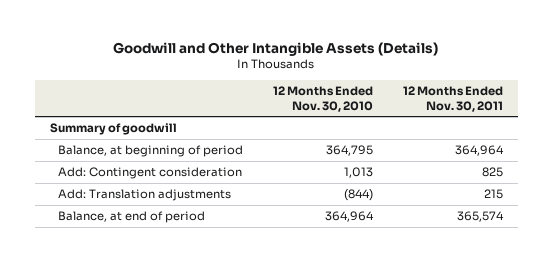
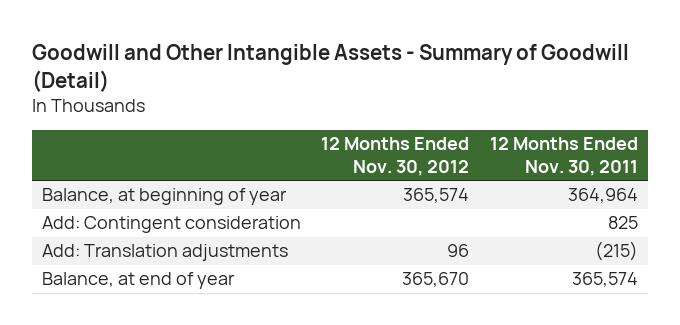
- Goodwill and Other Intangible Assets (Details)
+ Goodwill and Other Intangible Assets - Summary of Goodwill (Detail)
- | 12 Months Ended Nov. 30, 2010 | 12 Months Ended Nov. 30, 2011
+ | 12 Months Ended Nov. 30, 2012 | 12 Months Ended Nov. 30, 2011
- Summary of goodwill
- Balance, at beginning of period | 364,795 | 364,964
+ Balance, at beginning of year | 365,574 | 364,964
- Add: Translation adjustments | (844) | 215
- Balance, at end of period | 364,964 | 365,574
+ Add: Translation adjustments | 96 | (215)
+ Balance, at end of year | 365,670 | 365,574

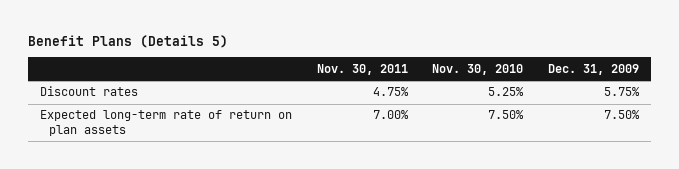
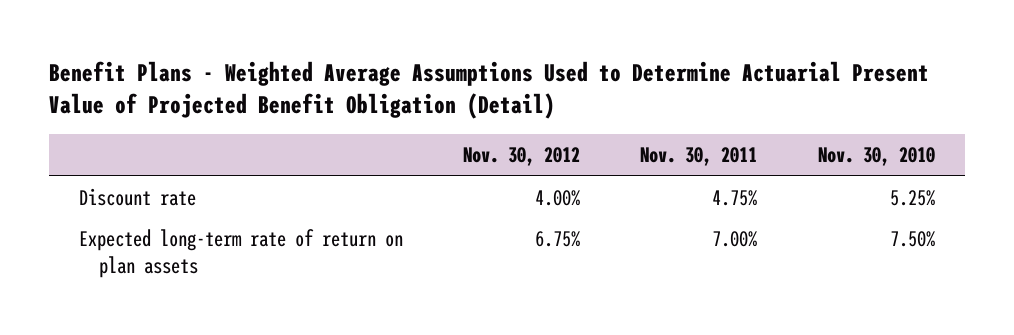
- Benefit Plans (Details 5)
+ Benefit Plans - Weighted Average Assumptions Used to Determine Actuarial Present Value of Projected Benefit Obligation (Detail)
- | Nov. 30, 2011 | Nov. 30, 2010 | Dec. 31, 2009
+ | Nov. 30, 2012 | Nov. 30, 2011 | Nov. 30, 2010
- Discount rates | 4.75% | 5.25% | 5.75%
+ Discount rate | 4.00% | 4.75% | 5.25%

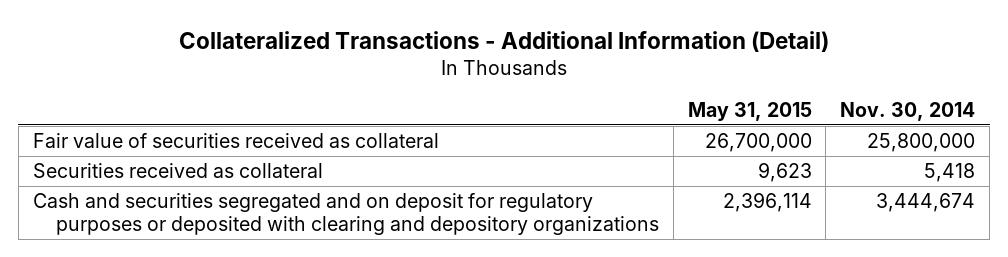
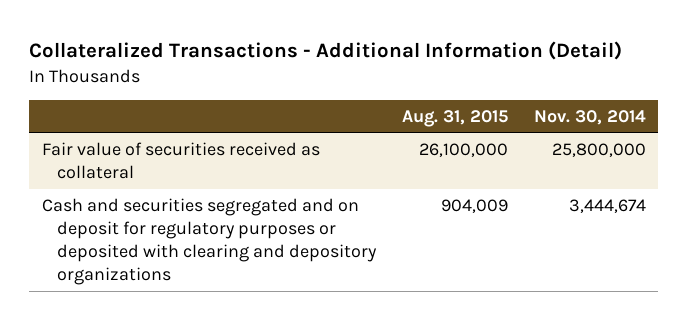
- | May 31, 2015 | Nov. 30, 2014
+ | Aug. 31, 2015 | Nov. 30, 2014
- Securities received as collateral | 9,623 | 5,418

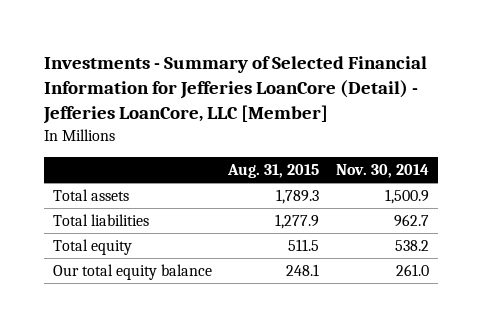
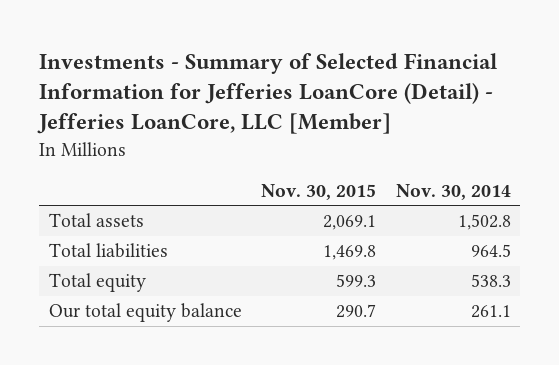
- | Aug. 31, 2015 | Nov. 30, 2014
+ | Nov. 30, 2015 | Nov. 30, 2014
- Total assets | 1,789.3 | 1,500.9
- Total liabilities | 1,277.9 | 962.7
- Total equity | 511.5 | 538.2
- Our total equity balance | 248.1 | 261.0
+ Total assets | 2,069.1 | 1,502.8
+ Total liabilities | 1,469.8 | 964.5
+ Total equity | 599.3 | 538.3
+ Our total equity balance | 290.7 | 261.1

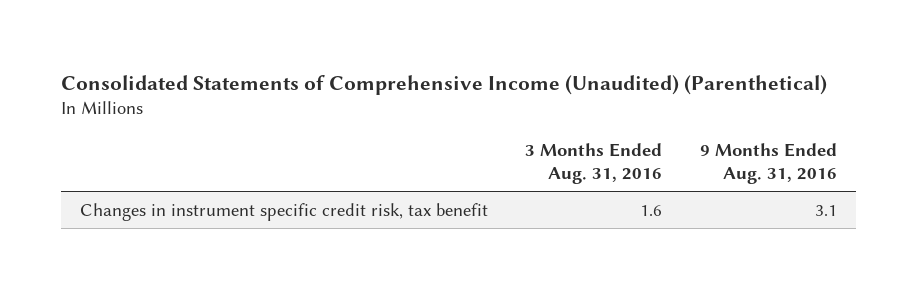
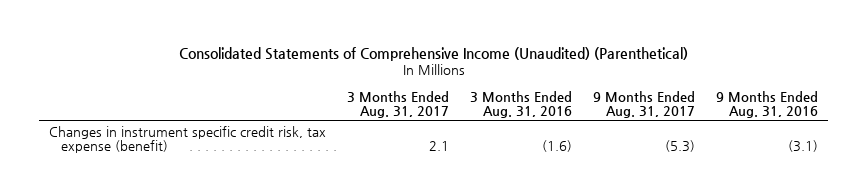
- | 3 Months Ended Aug. 31, 2016 | 9 Months Ended Aug. 31, 2016
+ | 3 Months Ended Aug. 31, 2017 | 3 Months Ended Aug. 31, 2016 | 9 Months Ended Aug. 31, 2017 | 9 Months Ended Aug. 31, 2016
- Changes in instrument specific credit risk, tax benefit | 1.6 | 3.1
+ Changes in instrument specific credit risk, tax expense (benefit) | 2.1 | (1.6) | (5.3) | (3.1)

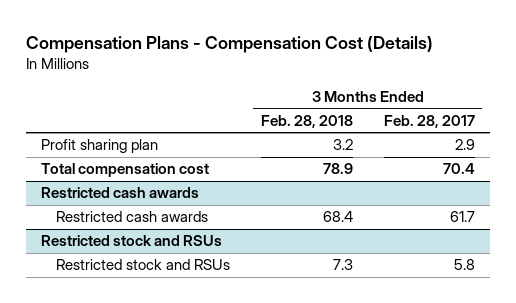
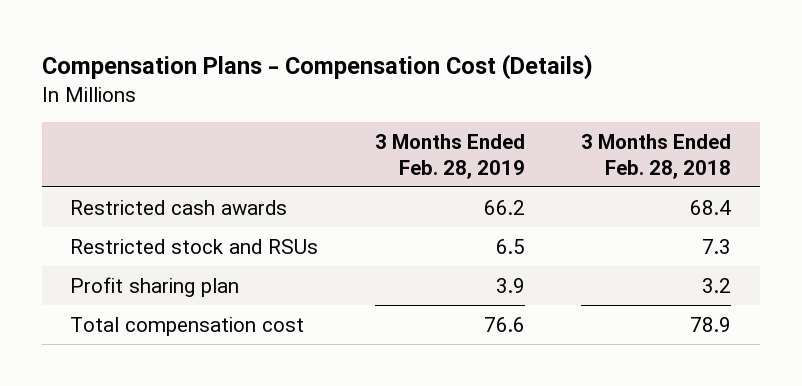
- | 3 Months Ended Feb. 28, 2018 | 3 Months Ended Feb. 28, 2017
+ | 3 Months Ended Feb. 28, 2019 | 3 Months Ended Feb. 28, 2018
- Restricted cash awards
- Restricted stock and RSUs
moved down: Profit sharing plan | 3.9 | 3.2
moved down: Total compensation cost | 76.6 | 78.9

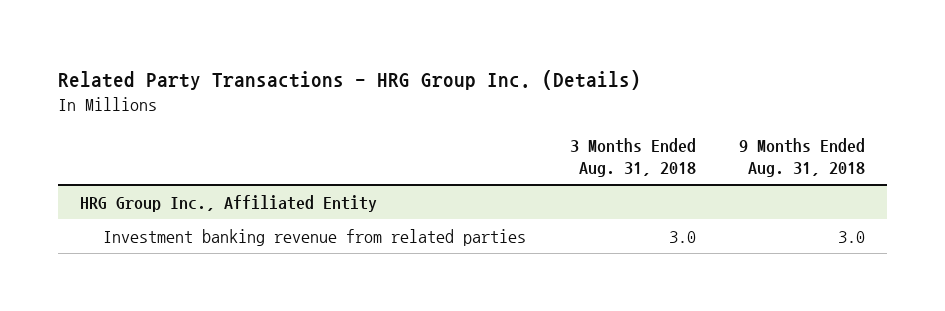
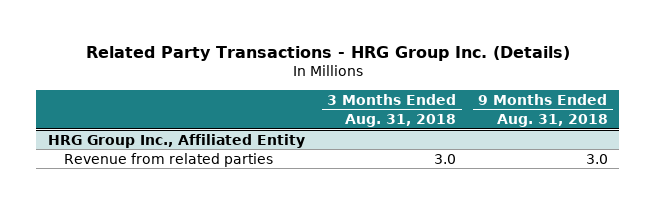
@ HRG Group Inc., Affiliated Entity
- Investment banking revenue from related parties | 3.0 | 3.0
+ Revenue from related parties | 3.0 | 3.0

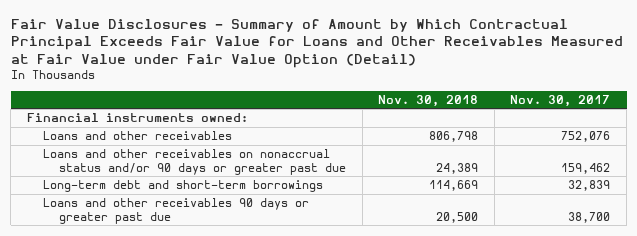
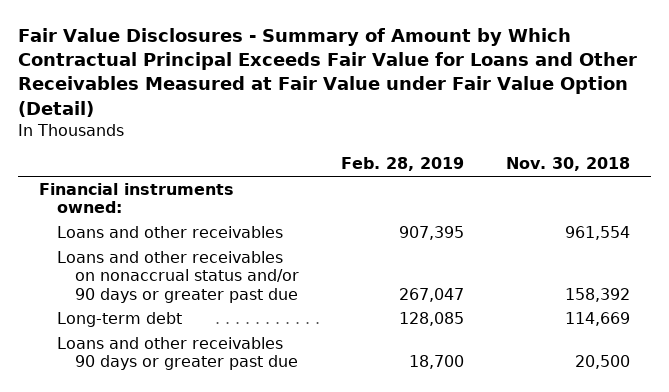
- | Nov. 30, 2018 | Nov. 30, 2017
+ | Feb. 28, 2019 | Nov. 30, 2018
- Loans and other receivables | 806,798 | 752,076
- Loans and other receivables on nonaccrual status and/or 90 days or greater past due | 24,389 | 159,462
- Long-term debt and short-term borrowings | 114,669 | 32,839
+ Loans and other receivables | 907,395 | 961,554
+ Loans and other receivables on nonaccrual status and/or 90 days or greater past due | 267,047 | 158,392
+ Long-term debt | 128,085 | 114,669

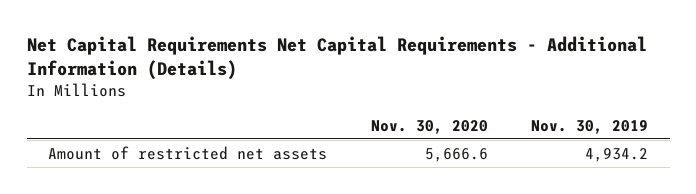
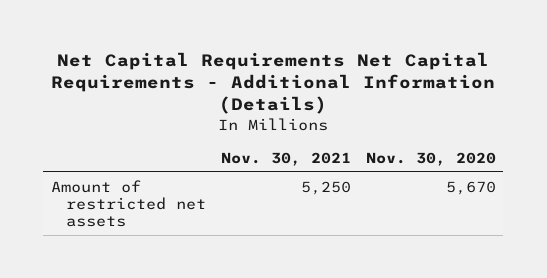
- | Nov. 30, 2020 | Nov. 30, 2019
+ | Nov. 30, 2021 | Nov. 30, 2020
- Amount of restricted net assets | 5,666.6 | 4,934.2
+ Amount of restricted net assets | 5,250 | 5,670

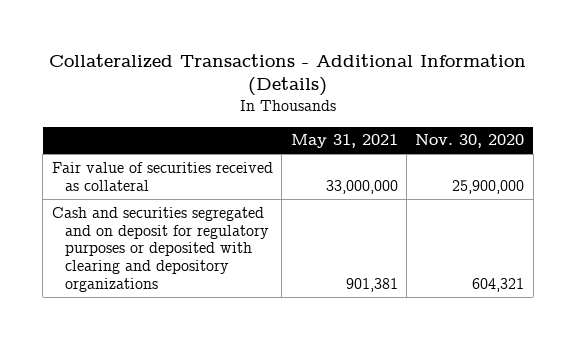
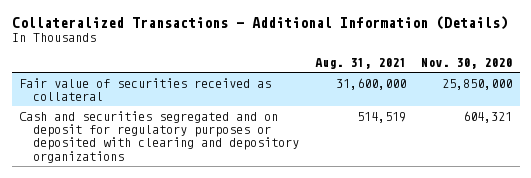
- | May 31, 2021 | Nov. 30, 2020
+ | Aug. 31, 2021 | Nov. 30, 2020
- Fair value of securities received as collateral | 33,000,000 | 25,900,000
+ Fair value of securities received as collateral | 31,600,000 | 25,850,000

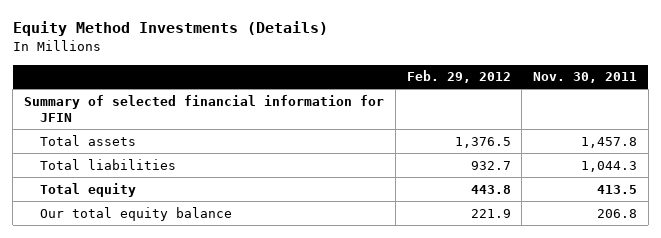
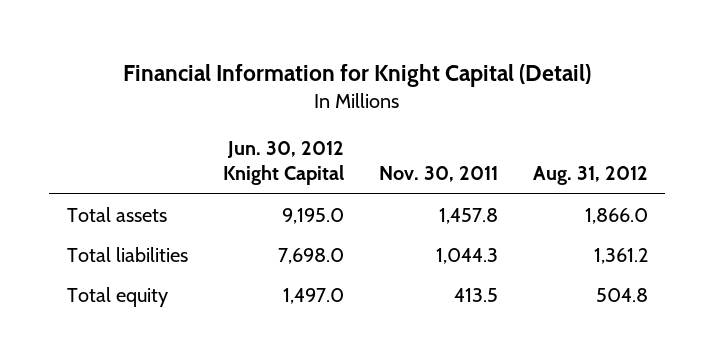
- Equity Method Investments (Details)
+ Financial Information for Knight Capital (Detail)
- | Feb. 29, 2012 | Nov. 30, 2011
+ | Jun. 30, 2012 Knight Capital | Nov. 30, 2011 | Aug. 31, 2012
- Summary of selected financial information for JFIN
- Our total equity balance | 221.9 | 206.8

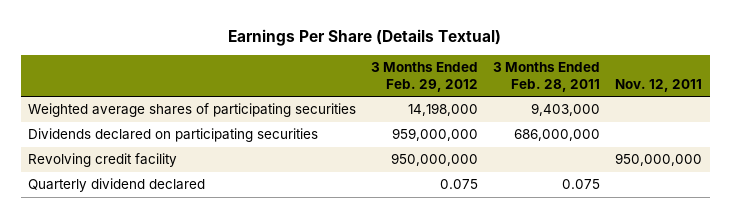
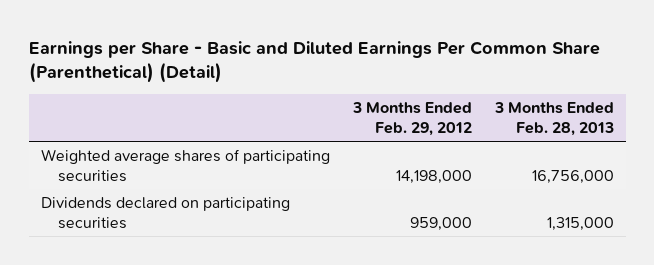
- Earnings Per Share (Details Textual)
+ Earnings per Share - Basic and Diluted Earnings Per Common Share (Parenthetical) (Detail)
- | 3 Months Ended Feb. 29, 2012 | 3 Months Ended Feb. 28, 2011 | Nov. 12, 2011
+ | 3 Months Ended Feb. 29, 2012 | 3 Months Ended Feb. 28, 2013
- Dividends declared on participating securities | 959,000,000 | 686,000,000 |
- Revolving credit facility | 950,000,000 | | 950,000,000
- Quarterly dividend declared | 0.075 | 0.075 |
+ Dividends declared on participating securities | 959,000 | 1,315,000

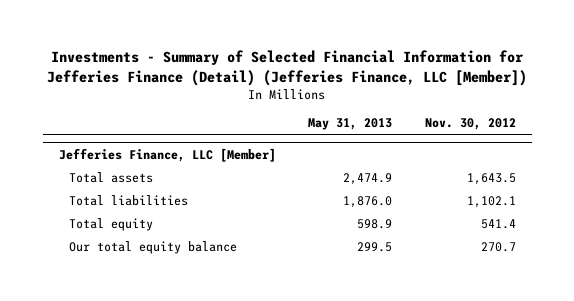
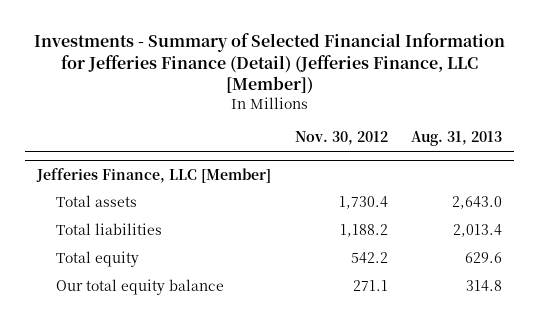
- | May 31, 2013 | Nov. 30, 2012
+ | Nov. 30, 2012 | Aug. 31, 2013
@ Jefferies Finance, LLC [Member]
- Total assets | 2,474.9 | 1,643.5
- Total liabilities | 1,876.0 | 1,102.1
- Total equity | 598.9 | 541.4
- Our total equity balance | 299.5 | 270.7
+ Total assets | 1,730.4 | 2,643.0
+ Total liabilities | 1,188.2 | 2,013.4
+ Total equity | 542.2 | 629.6
+ Our total equity balance | 271.1 | 314.8

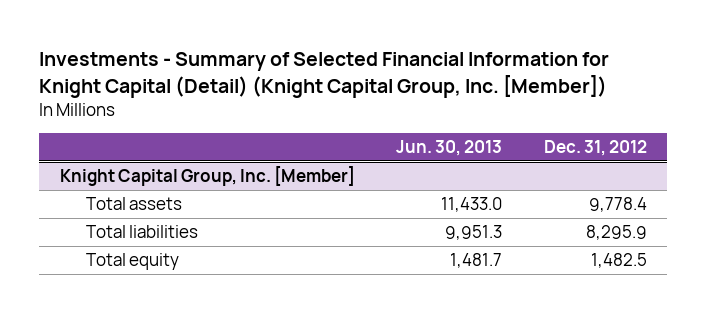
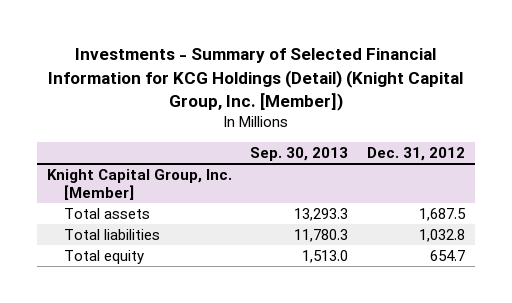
- Investments - Summary of Selected Financial Information for Knight Capital (Detail) (Knight Capital Group, Inc. [Member])
+ Investments - Summary of Selected Financial Information for KCG Holdings (Detail) (Knight Capital Group, Inc. [Member])
- | Jun. 30, 2013 | Dec. 31, 2012
+ | Sep. 30, 2013 | Dec. 31, 2012
@ Knight Capital Group, Inc. [Member]
- Total assets | 11,433.0 | 9,778.4
- Total liabilities | 9,951.3 | 8,295.9
- Total equity | 1,481.7 | 1,482.5
+ Total assets | 13,293.3 | 1,687.5
+ Total liabilities | 11,780.3 | 1,032.8
+ Total equity | 1,513.0 | 654.7

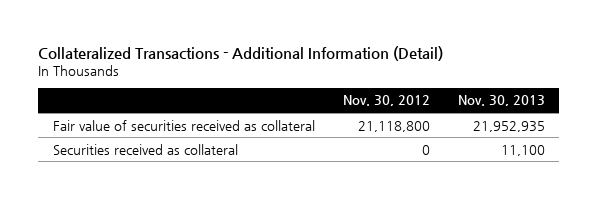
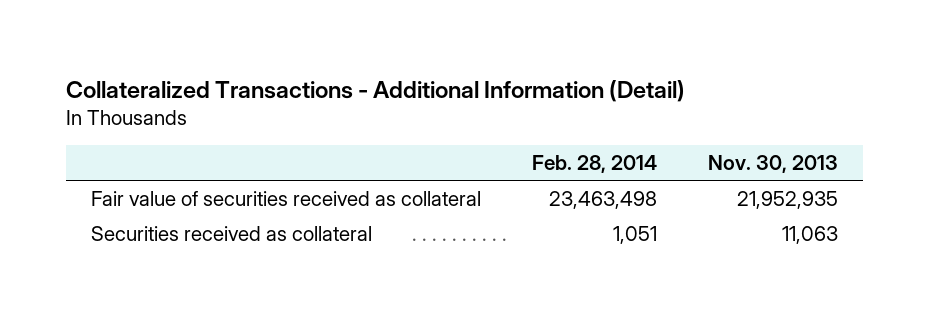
- | Nov. 30, 2012 | Nov. 30, 2013
+ | Feb. 28, 2014 | Nov. 30, 2013
- Securities received as collateral | 0 | 11,100
+ Securities received as collateral | 1,051 | 11,063

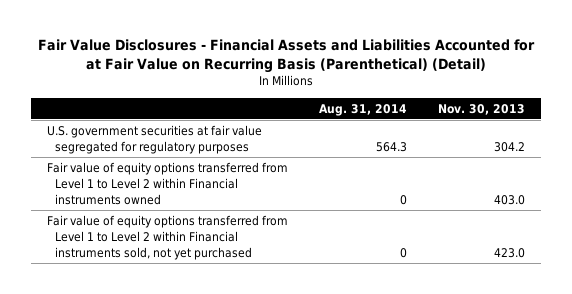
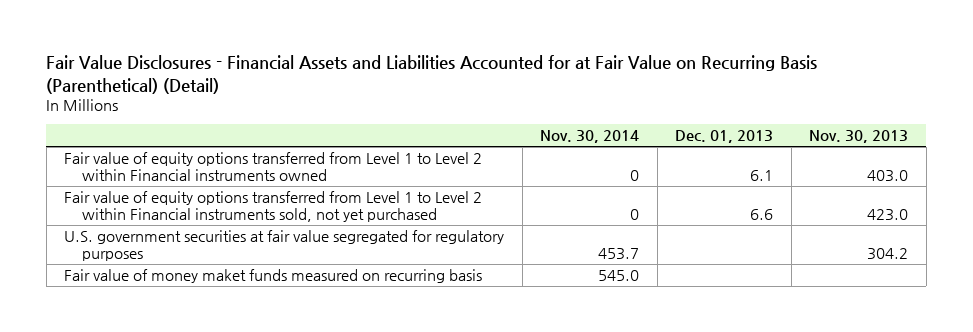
- | Aug. 31, 2014 | Nov. 30, 2013
+ | Nov. 30, 2014 | Dec. 01, 2013 | Nov. 30, 2013
moved down: U.S. government securities at fair value segregated for regulatory purposes | 453.7 | | 304.2
+ Fair value of money maket funds measured on recurring basis | 545.0 | |

